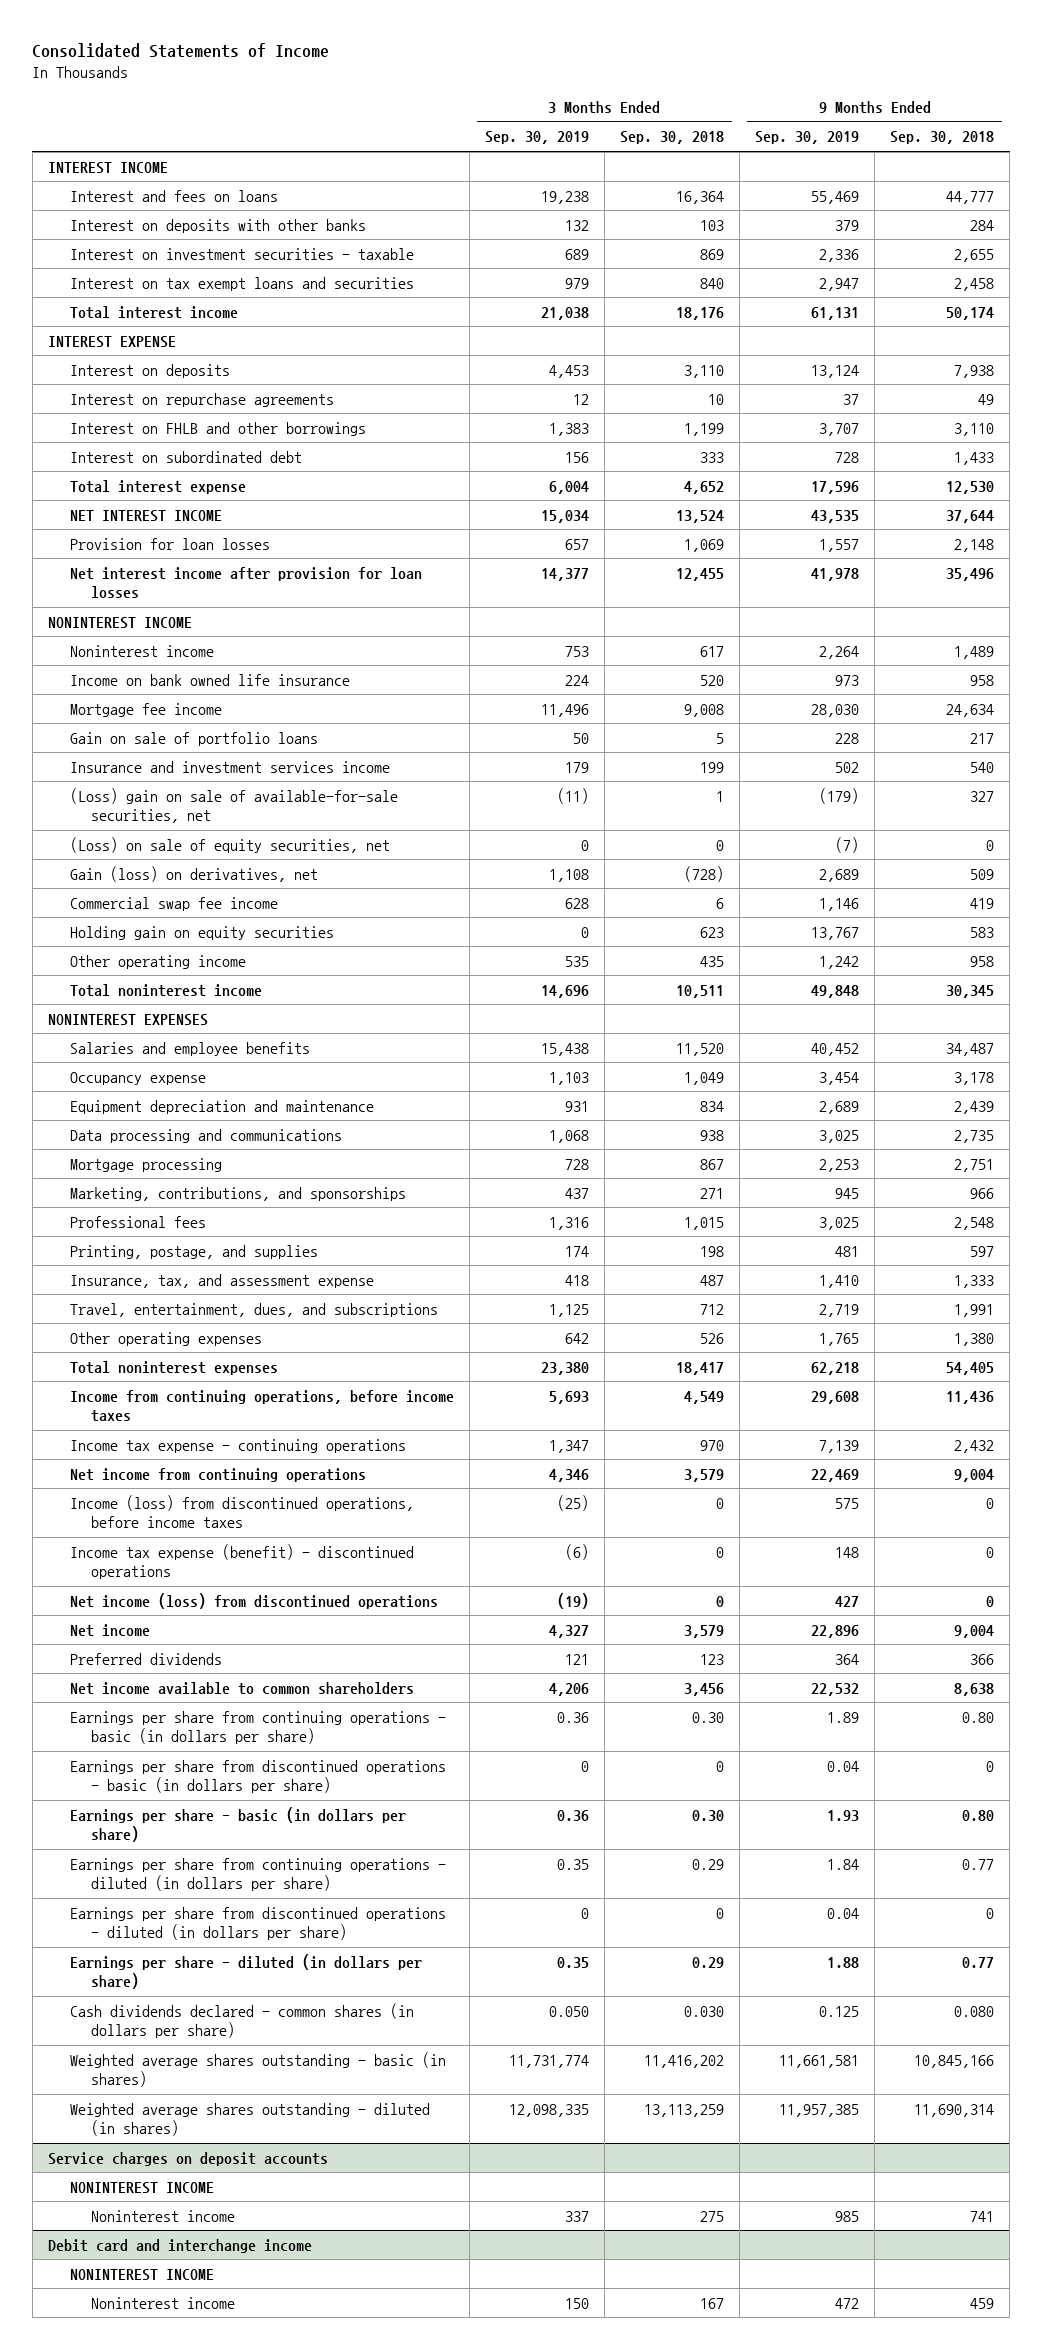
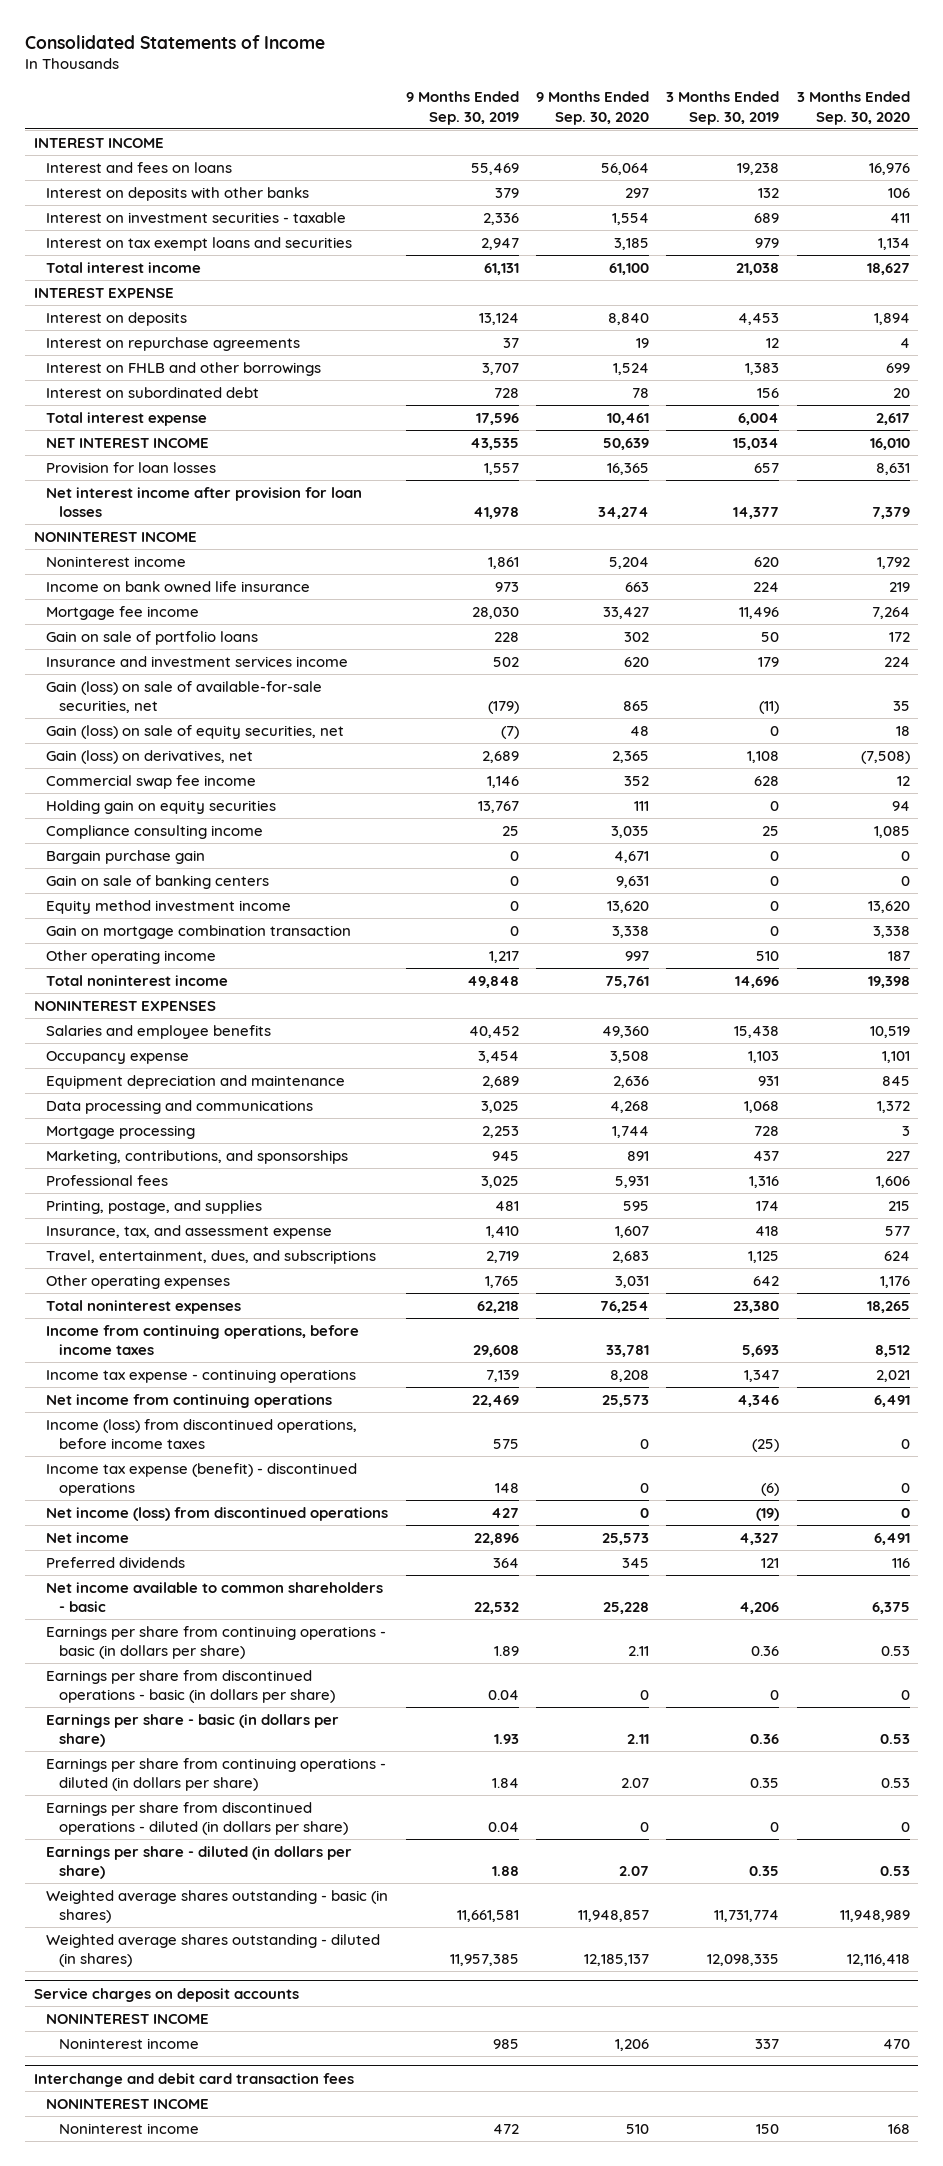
- | 3 Months Ended Sep. 30, 2019 | 3 Months Ended Sep. 30, 2018 | 9 Months Ended Sep. 30, 2019 | 9 Months Ended Sep. 30, 2018
+ | 9 Months Ended Sep. 30, 2019 | 9 Months Ended Sep. 30, 2020 | 3 Months Ended Sep. 30, 2019 | 3 Months Ended Sep. 30, 2020
- Noninterest income | 753 | 617 | 2,264 | 1,489
+ Noninterest income | 1,861 | 5,204 | 620 | 1,792
- (Loss) gain on sale of available-for-sale securities, net | (11) | 1 | (179) | 327
- (Loss) on sale of equity securities, net | 0 | 0 | (7) | 0
+ Gain (loss) on sale of available-for-sale securities, net | (179) | 865 | (11) | 35
+ Gain (loss) on sale of equity securities, net | (7) | 48 | 0 | 18
- Other operating income | 535 | 435 | 1,242 | 958
+ Compliance consulting income | 25 | 3,035 | 25 | 1,085
+ Bargain purchase gain | 0 | 4,671 | 0 | 0
+ Gain on sale of banking centers | 0 | 9,631 | 0 | 0
+ Equity method investment income | 0 | 13,620 | 0 | 13,620
+ Gain on mortgage combination transaction | 0 | 3,338 | 0 | 3,338
+ Other operating income | 1,217 | 997 | 510 | 187
- Net income available to common shareholders | 4,206 | 3,456 | 22,532 | 8,638
+ Net income available to common shareholders - basic | 22,532 | 25,228 | 4,206 | 6,375
- Cash dividends declared - common shares (in dollars per share) | 0.050 | 0.030 | 0.125 | 0.080
- Debit card and interchange income
+ Interchange and debit card transaction fees

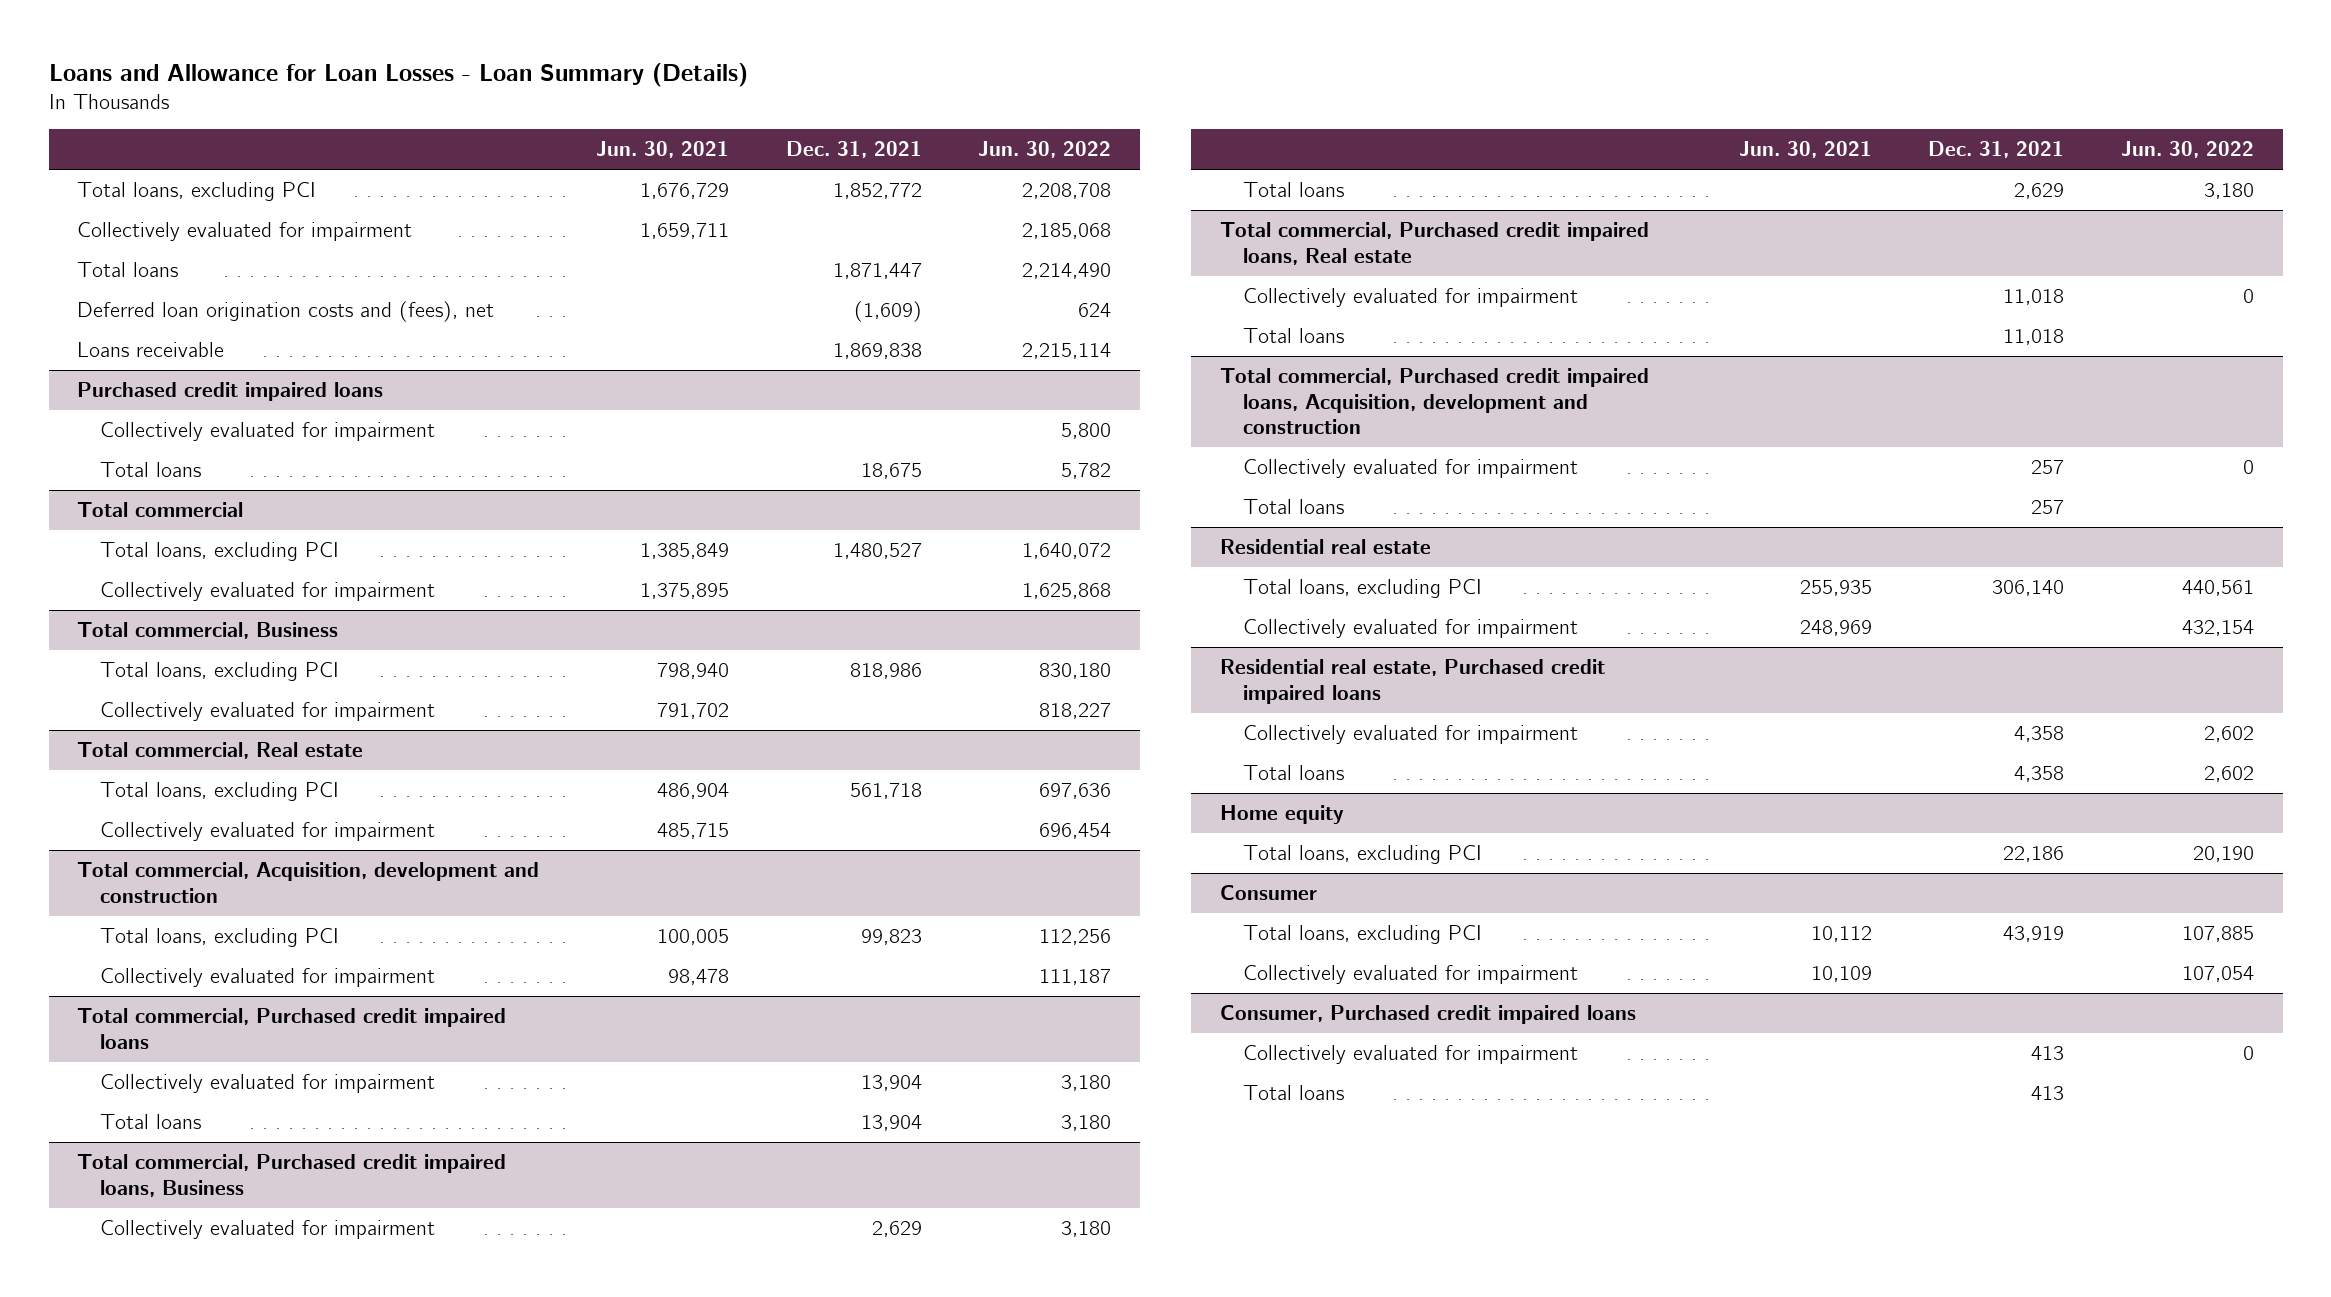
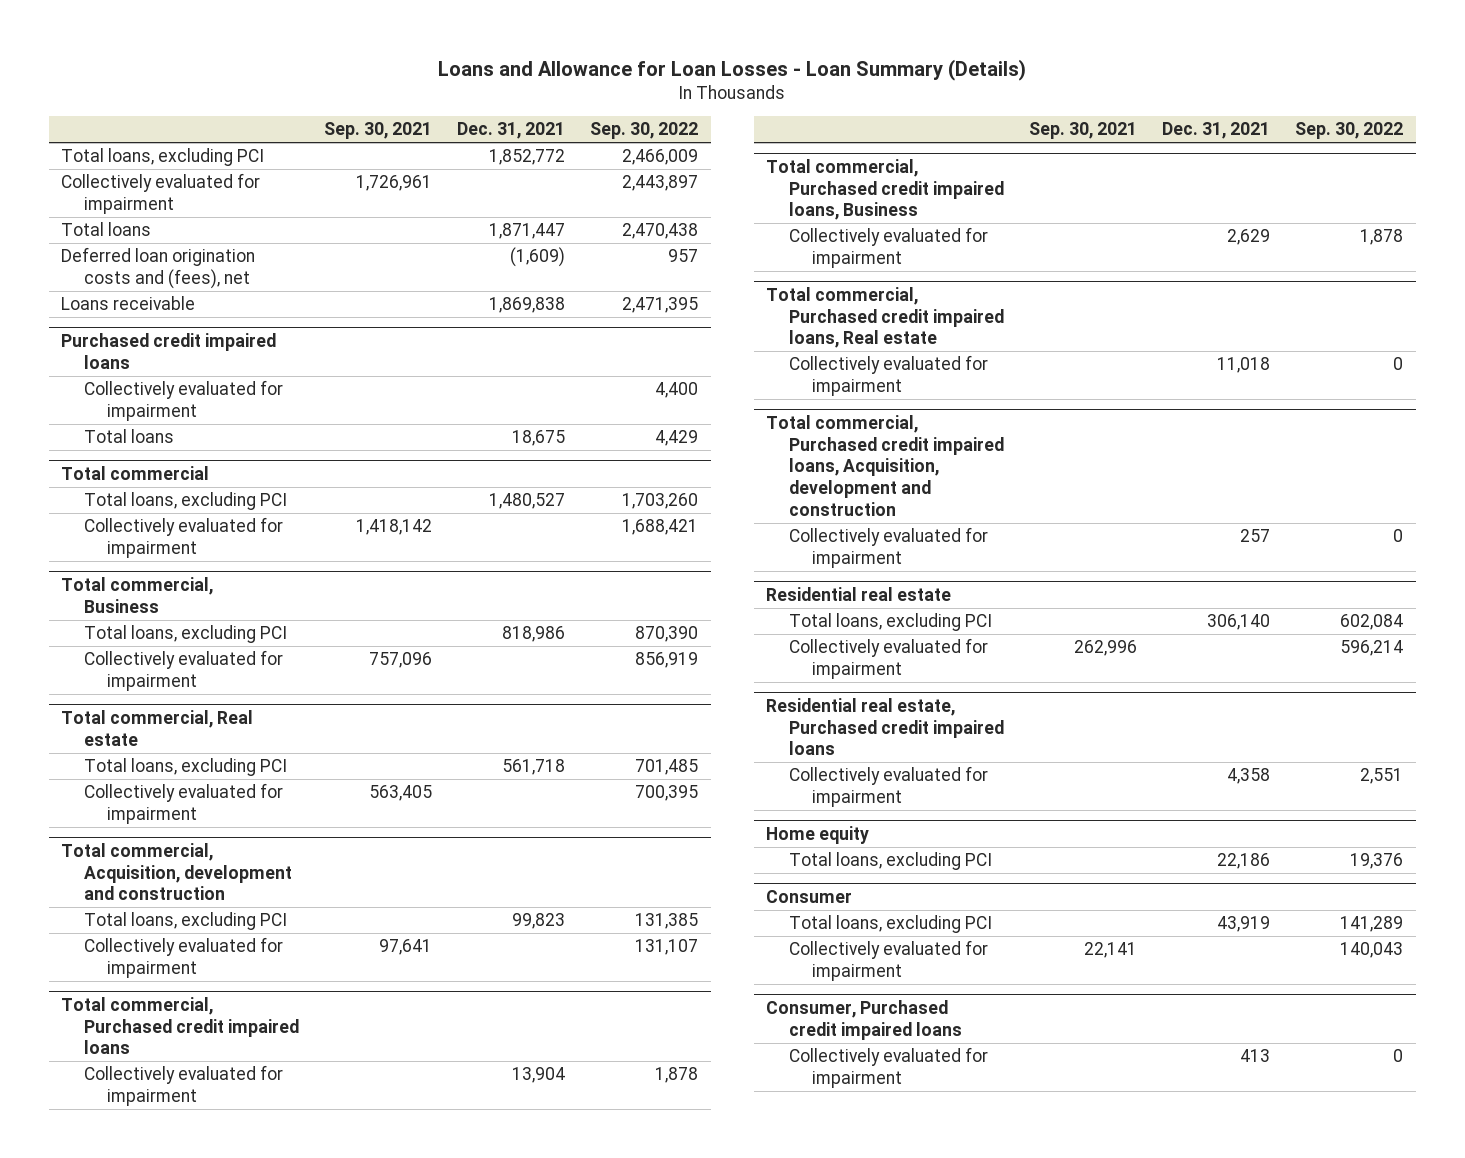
- | Jun. 30, 2021 | Dec. 31, 2021 | Jun. 30, 2022
+ | Sep. 30, 2021 | Dec. 31, 2021 | Sep. 30, 2022
@ Total commercial, Purchased credit impaired loans
- Total loans | | 13,904 | 3,180
@ Total commercial, Purchased credit impaired loans, Business
- Total loans | | 2,629 | 3,180
@ Total commercial, Purchased credit impaired loans, Real estate
- Total loans | | 11,018 |
@ Total commercial, Purchased credit impaired loans, Acquisition, development and construction
- Total loans | | 257 |
@ Residential real estate, Purchased credit impaired loans
- Total loans | | 4,358 | 2,602
@ Consumer, Purchased credit impaired loans
- Total loans | | 413 |

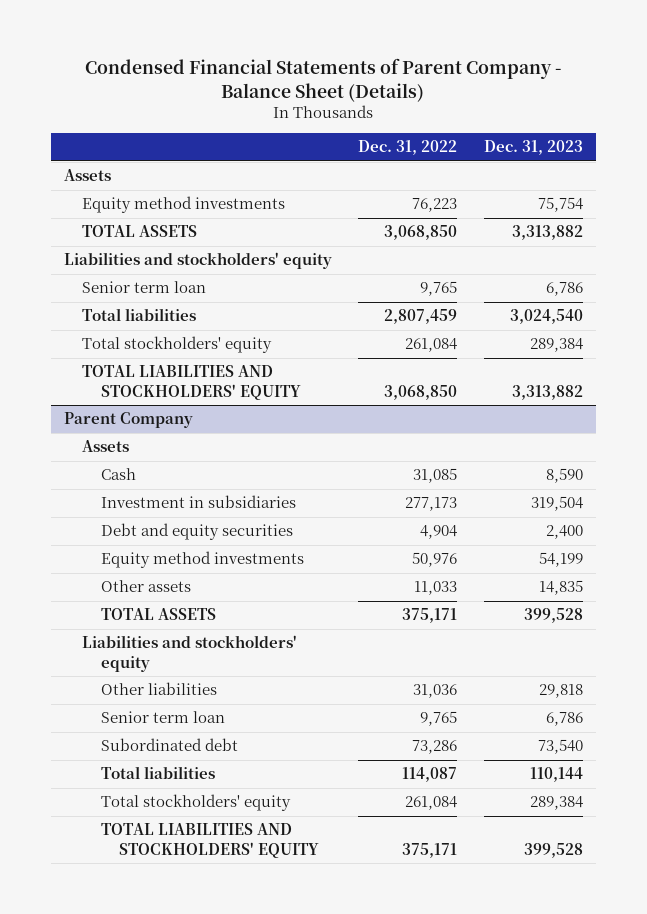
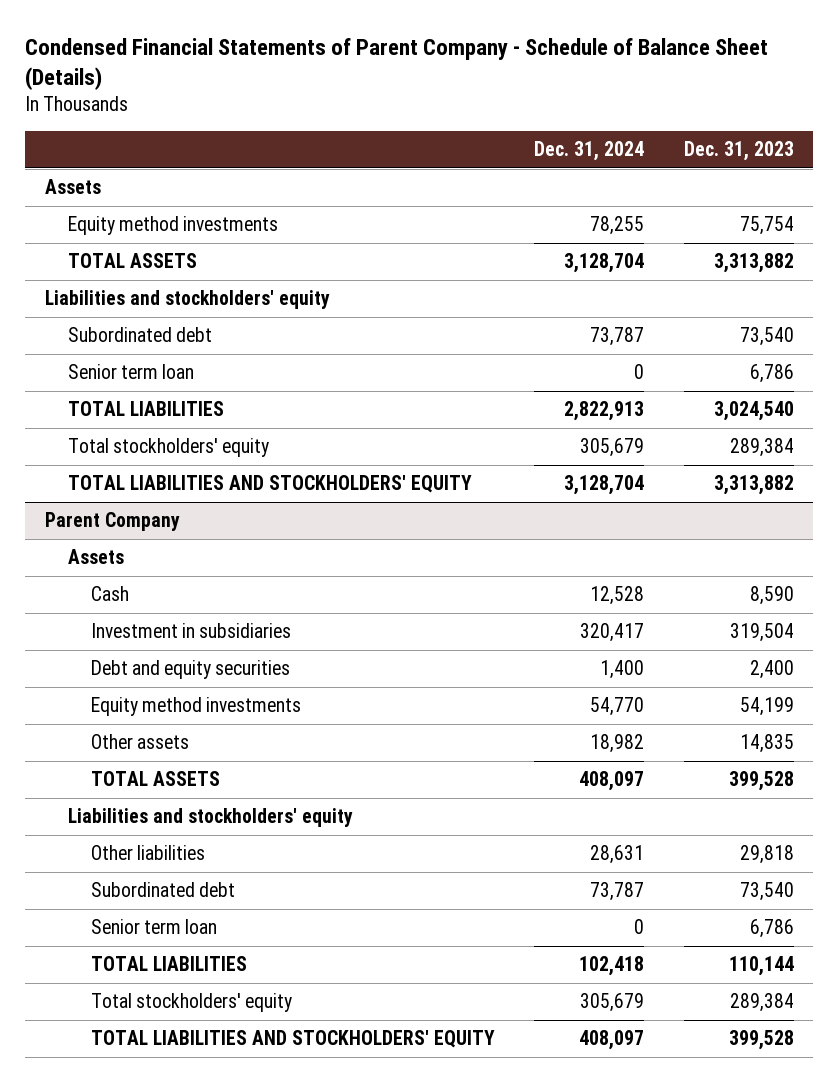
- Condensed Financial Statements of Parent Company - Balance Sheet (Details)
+ Condensed Financial Statements of Parent Company - Schedule of Balance Sheet (Details)
- | Dec. 31, 2022 | Dec. 31, 2023
+ | Dec. 31, 2024 | Dec. 31, 2023
+ Subordinated debt | 73,787 | 73,540
- Total liabilities | 2,807,459 | 3,024,540
+ TOTAL LIABILITIES | 2,822,913 | 3,024,540
@ Parent Company
- Total liabilities | 114,087 | 110,144
moved down: Senior term loan | 0 | 6,786
+ TOTAL LIABILITIES | 102,418 | 110,144

